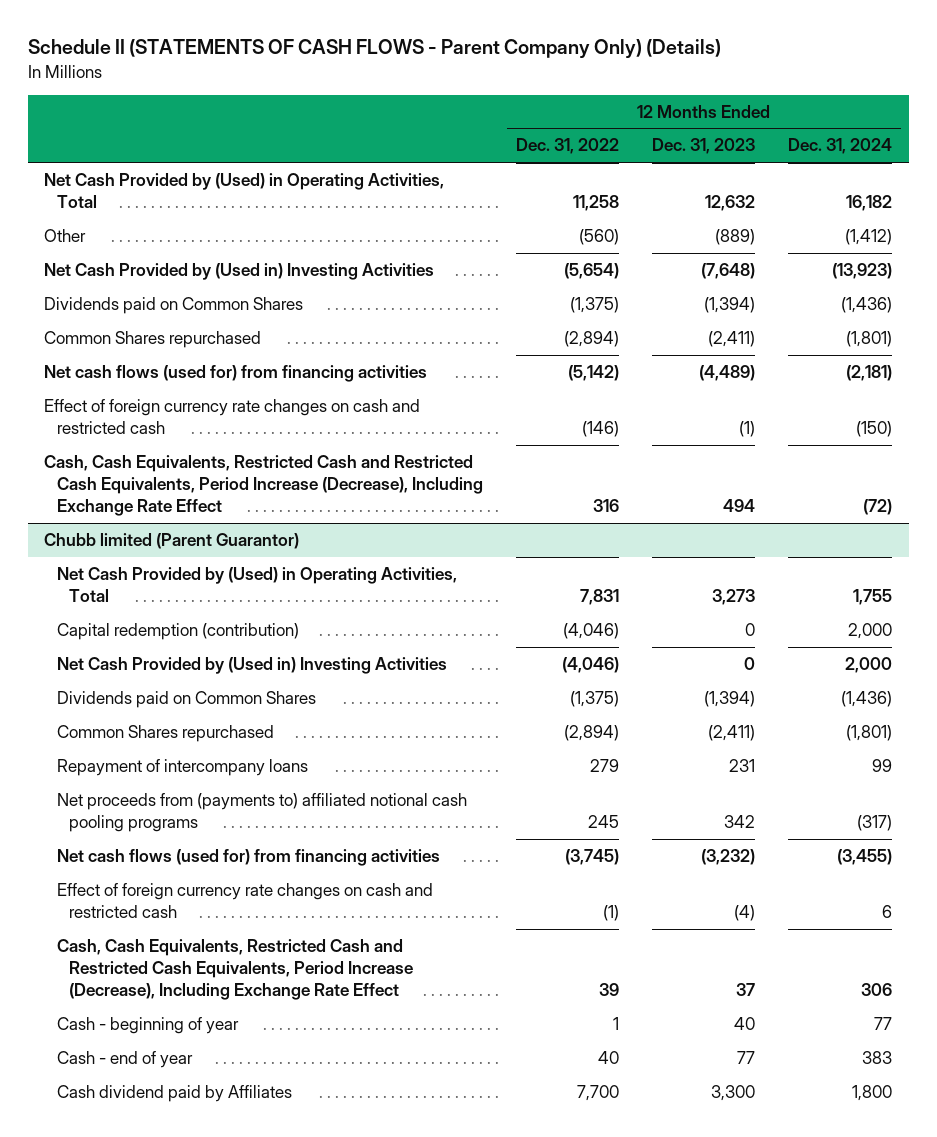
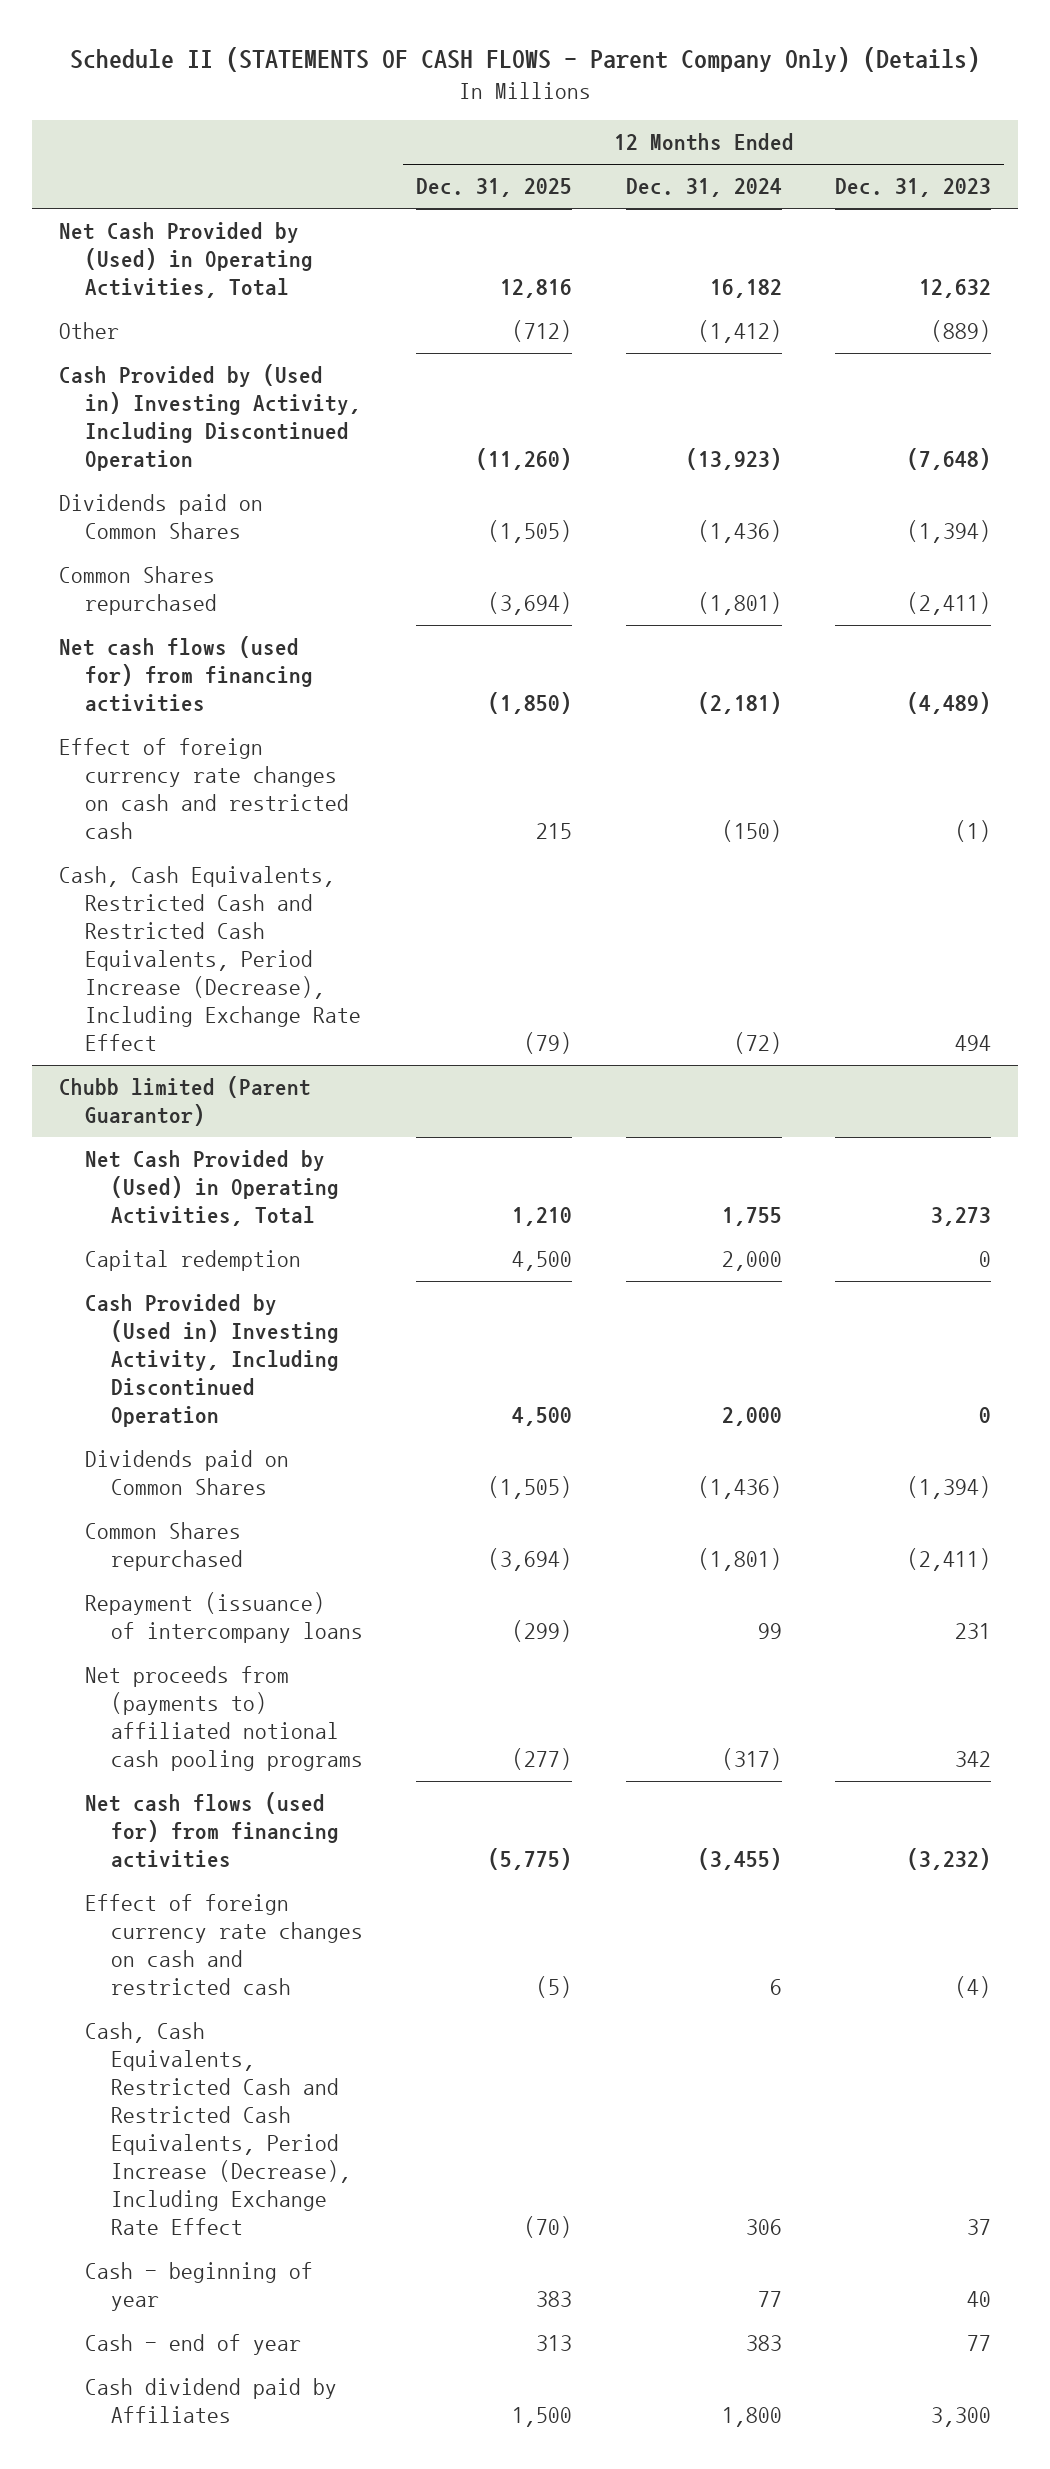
- | 12 Months Ended Dec. 31, 2022 | 12 Months Ended Dec. 31, 2023 | 12 Months Ended Dec. 31, 2024
+ | 12 Months Ended Dec. 31, 2025 | 12 Months Ended Dec. 31, 2024 | 12 Months Ended Dec. 31, 2023
- Net Cash Provided by (Used in) Investing Activities | (5,654) | (7,648) | (13,923)
+ Cash Provided by (Used in) Investing Activity, Including Discontinued Operation | (11,260) | (13,923) | (7,648)
@ Chubb limited (Parent Guarantor)
- Capital redemption (contribution) | (4,046) | 0 | 2,000
- Net Cash Provided by (Used in) Investing Activities | (4,046) | 0 | 2,000
+ Capital redemption | 4,500 | 2,000 | 0
+ Cash Provided by (Used in) Investing Activity, Including Discontinued Operation | 4,500 | 2,000 | 0
- Repayment of intercompany loans | 279 | 231 | 99
+ Repayment (issuance) of intercompany loans | (299) | 99 | 231

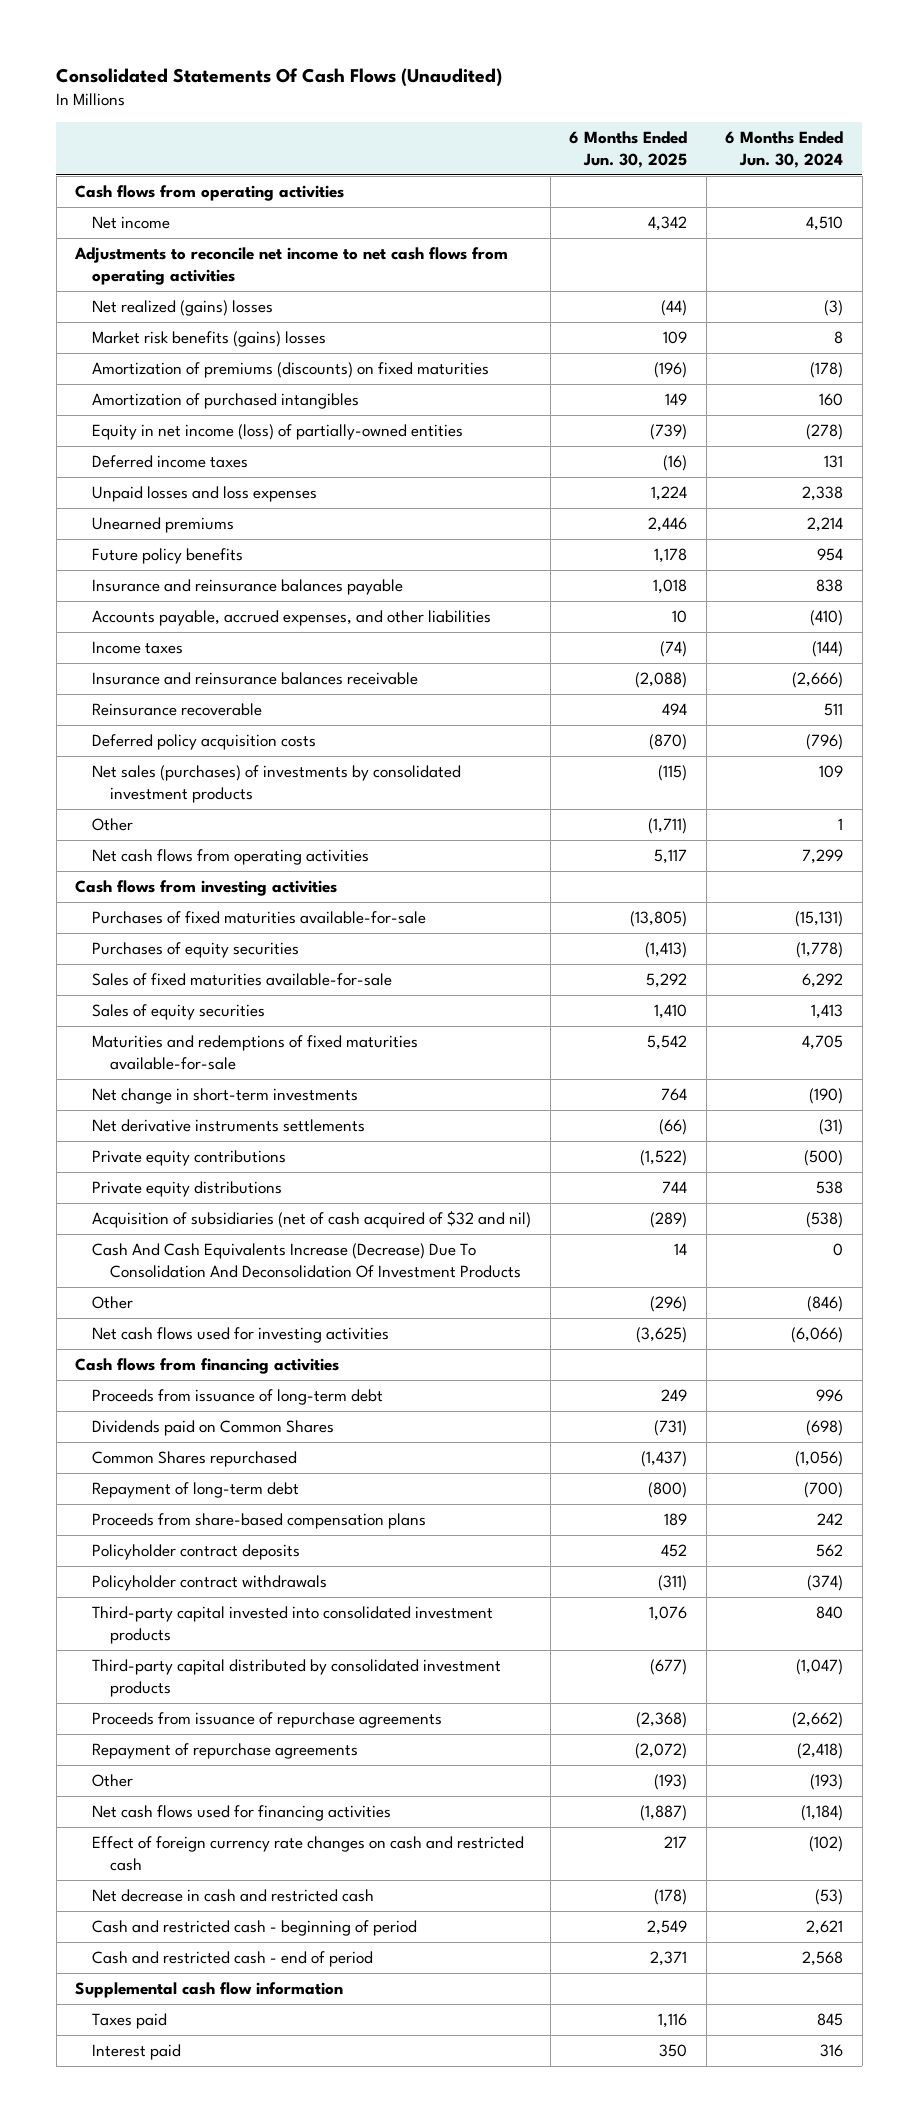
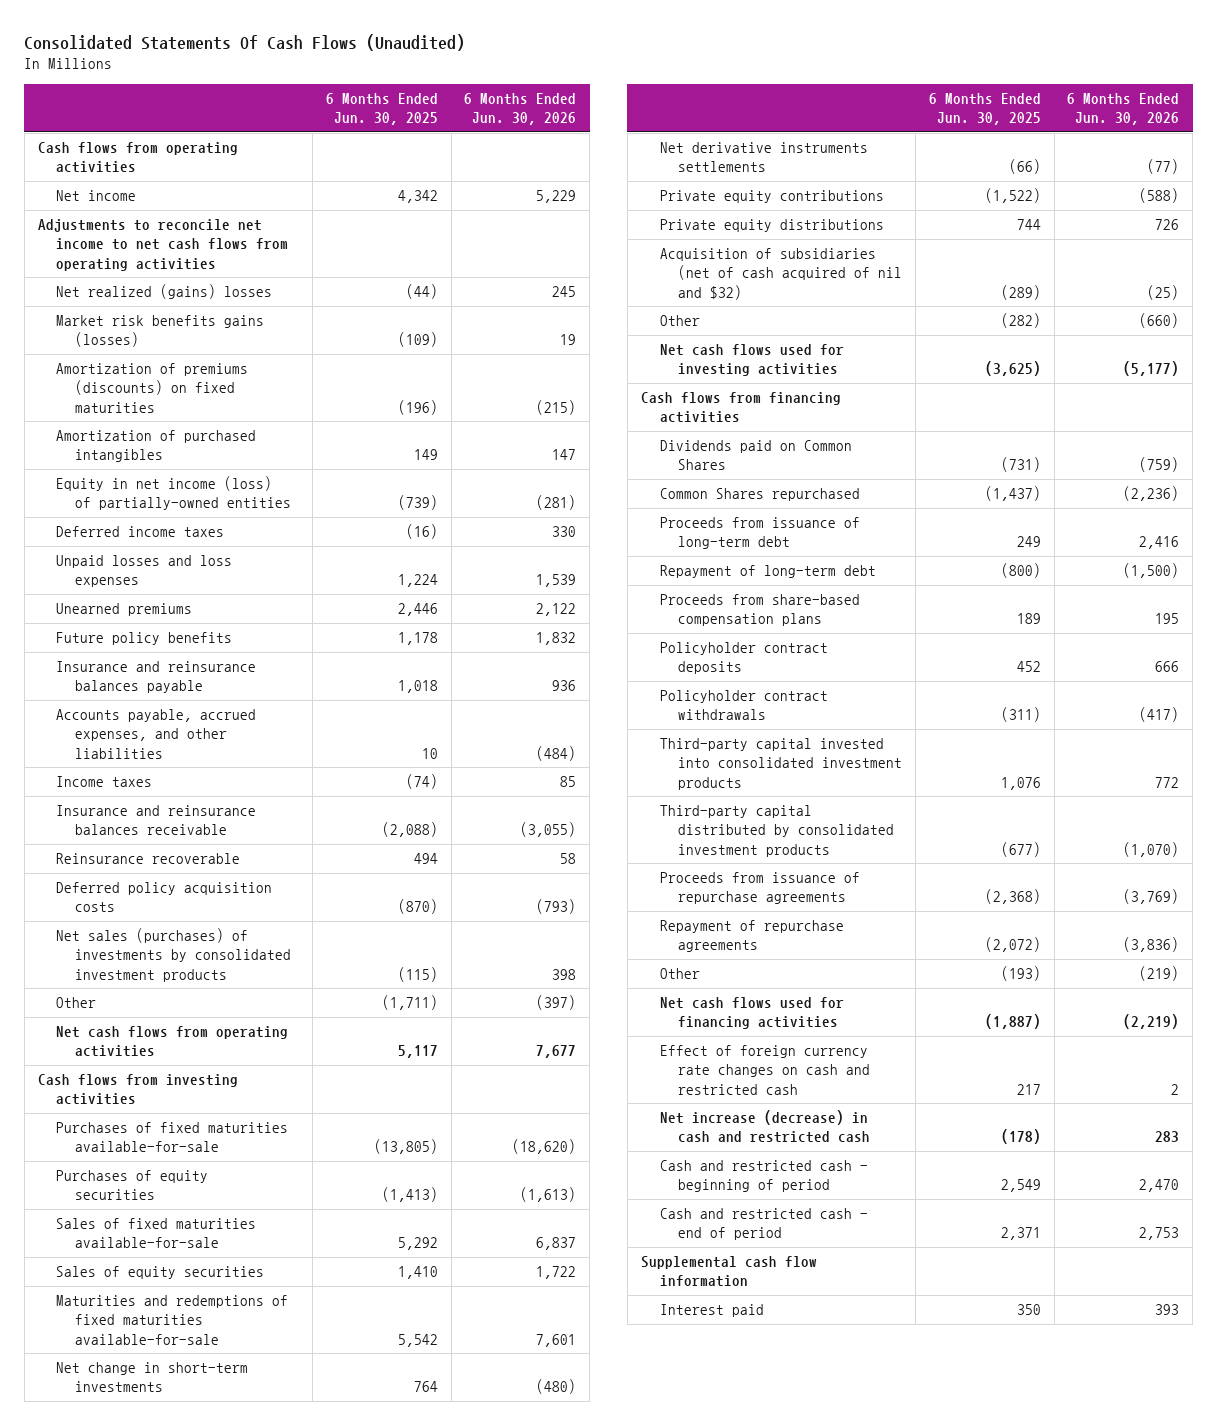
- | 6 Months Ended Jun. 30, 2025 | 6 Months Ended Jun. 30, 2024
+ | 6 Months Ended Jun. 30, 2025 | 6 Months Ended Jun. 30, 2026
- Market risk benefits (gains) losses | 109 | 8
+ Market risk benefits gains (losses) | (109) | 19
- Acquisition of subsidiaries (net of cash acquired of $32 and nil) | (289) | (538)
- Cash And Cash Equivalents Increase (Decrease) Due To Consolidation And Deconsolidation Of Investment Products | 14 | 0
- Other | (296) | (846)
+ Acquisition of subsidiaries (net of cash acquired of nil and $32) | (289) | (25)
+ Other | (282) | (660)
moved down: Proceeds from issuance of long-term debt | 249 | 2,416
- Net decrease in cash and restricted cash | (178) | (53)
+ Net increase (decrease) in cash and restricted cash | (178) | 283
- Taxes paid | 1,116 | 845

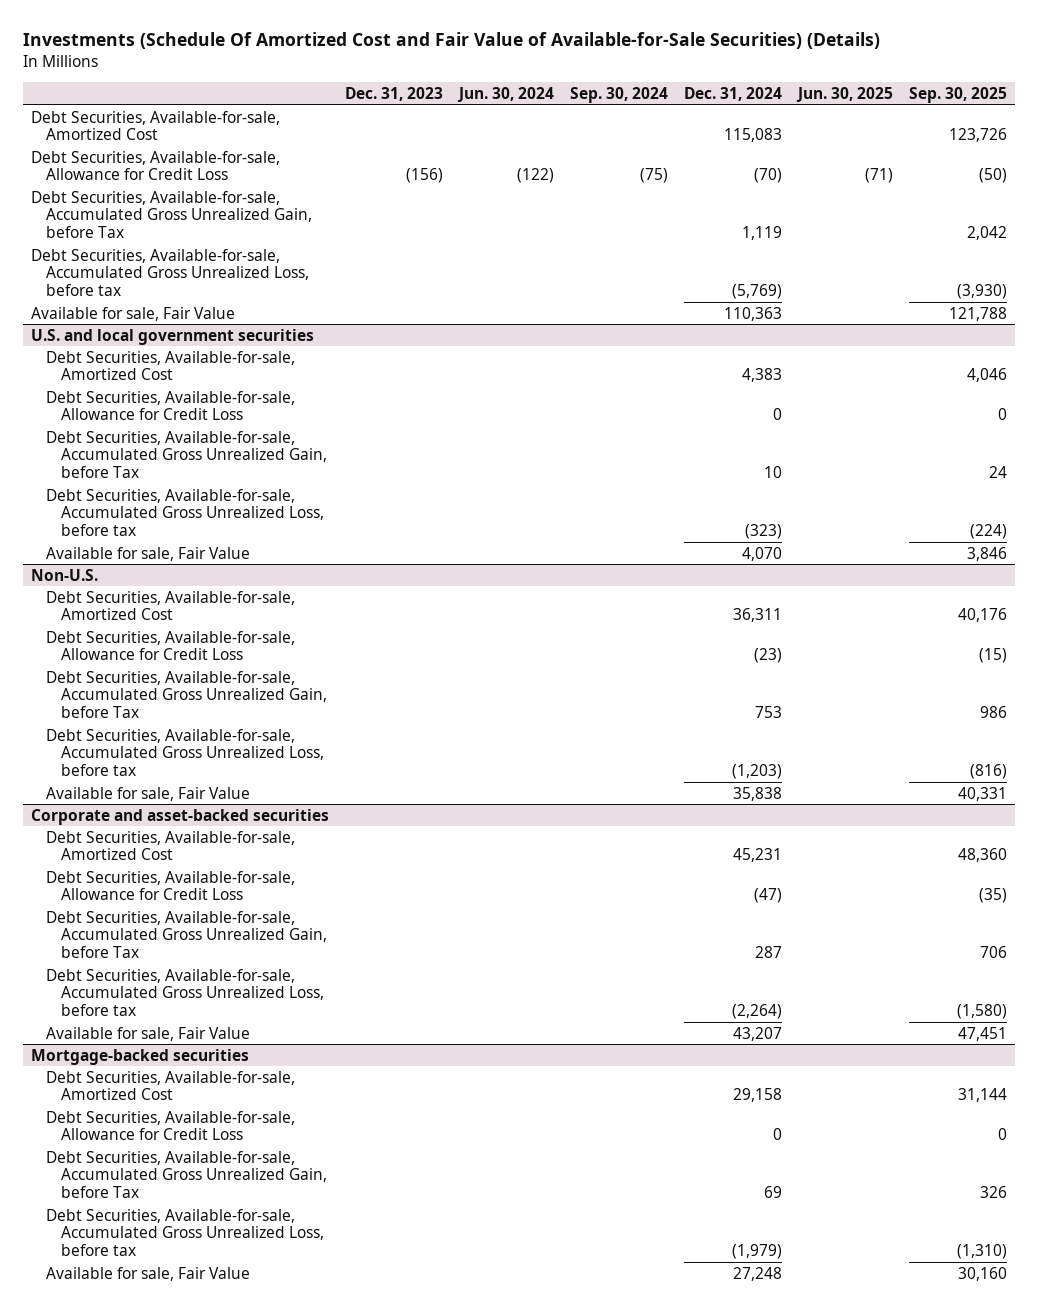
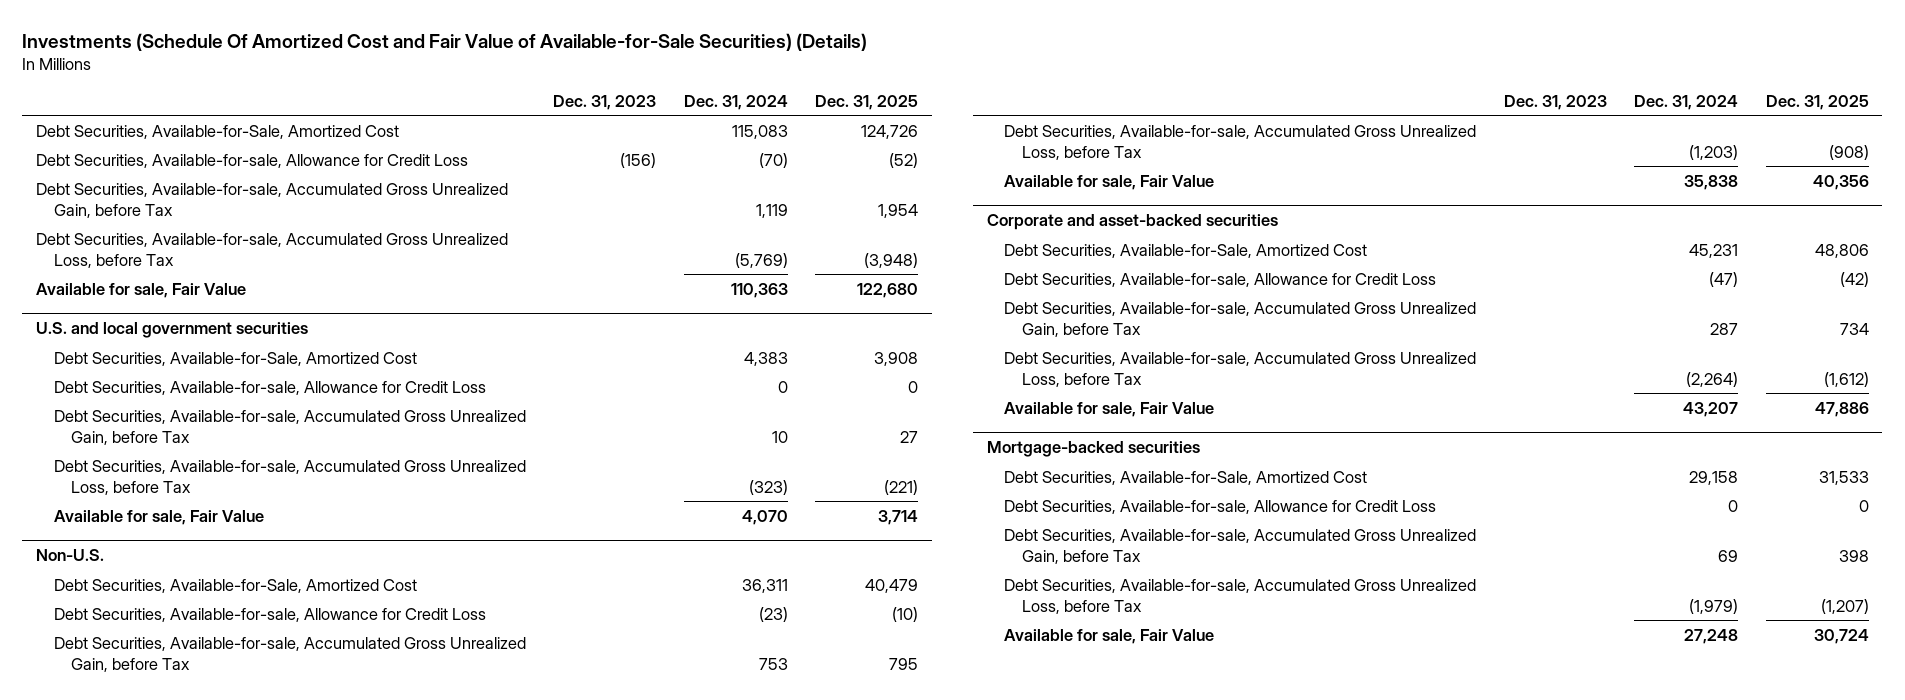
- | Dec. 31, 2023 | Jun. 30, 2024 | Sep. 30, 2024 | Dec. 31, 2024 | Jun. 30, 2025 | Sep. 30, 2025
+ | Dec. 31, 2023 | Dec. 31, 2024 | Dec. 31, 2025
- Debt Securities, Available-for-sale, Amortized Cost | | | | 115,083 | | 123,726
+ Debt Securities, Available-for-Sale, Amortized Cost | | 115,083 | 124,726
- Debt Securities, Available-for-sale, Accumulated Gross Unrealized Loss, before tax | | | | (5,769) | | (3,930)
+ Debt Securities, Available-for-sale, Accumulated Gross Unrealized Loss, before Tax | | (5,769) | (3,948)
@ U.S. and local government securities
- Debt Securities, Available-for-sale, Amortized Cost | | | | 4,383 | | 4,046
+ Debt Securities, Available-for-Sale, Amortized Cost | | 4,383 | 3,908
- Debt Securities, Available-for-sale, Accumulated Gross Unrealized Loss, before tax | | | | (323) | | (224)
+ Debt Securities, Available-for-sale, Accumulated Gross Unrealized Loss, before Tax | | (323) | (221)
@ Non-U.S.
- Debt Securities, Available-for-sale, Amortized Cost | | | | 36,311 | | 40,176
+ Debt Securities, Available-for-Sale, Amortized Cost | | 36,311 | 40,479
- Debt Securities, Available-for-sale, Accumulated Gross Unrealized Loss, before tax | | | | (1,203) | | (816)
+ Debt Securities, Available-for-sale, Accumulated Gross Unrealized Loss, before Tax | | (1,203) | (908)
@ Corporate and asset-backed securities
- Debt Securities, Available-for-sale, Amortized Cost | | | | 45,231 | | 48,360
+ Debt Securities, Available-for-Sale, Amortized Cost | | 45,231 | 48,806
- Debt Securities, Available-for-sale, Accumulated Gross Unrealized Loss, before tax | | | | (2,264) | | (1,580)
+ Debt Securities, Available-for-sale, Accumulated Gross Unrealized Loss, before Tax | | (2,264) | (1,612)
@ Mortgage-backed securities
- Debt Securities, Available-for-sale, Amortized Cost | | | | 29,158 | | 31,144
+ Debt Securities, Available-for-Sale, Amortized Cost | | 29,158 | 31,533
- Debt Securities, Available-for-sale, Accumulated Gross Unrealized Loss, before tax | | | | (1,979) | | (1,310)
+ Debt Securities, Available-for-sale, Accumulated Gross Unrealized Loss, before Tax | | (1,979) | (1,207)

